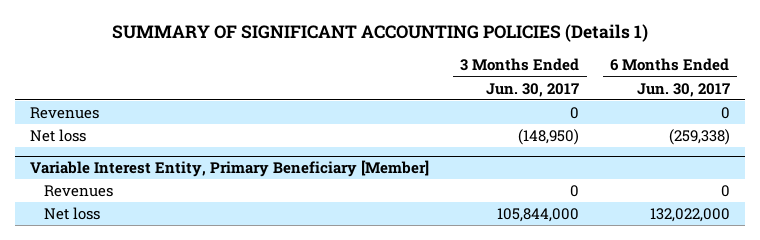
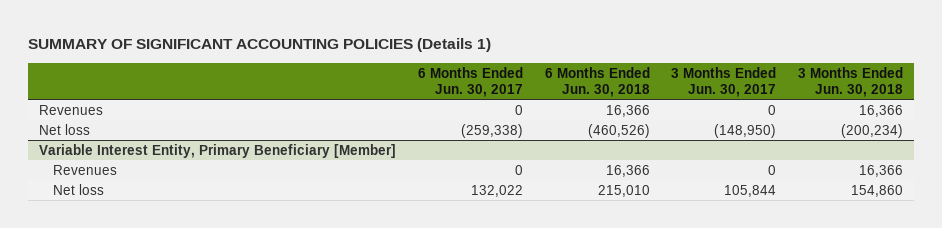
- | 3 Months Ended Jun. 30, 2017 | 6 Months Ended Jun. 30, 2017
+ | 6 Months Ended Jun. 30, 2017 | 6 Months Ended Jun. 30, 2018 | 3 Months Ended Jun. 30, 2017 | 3 Months Ended Jun. 30, 2018
@ Variable Interest Entity, Primary Beneficiary [Member]
- Net loss | 105,844,000 | 132,022,000
+ Net loss | 132,022 | 215,010 | 105,844 | 154,860

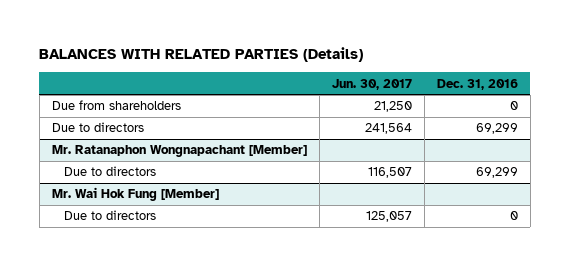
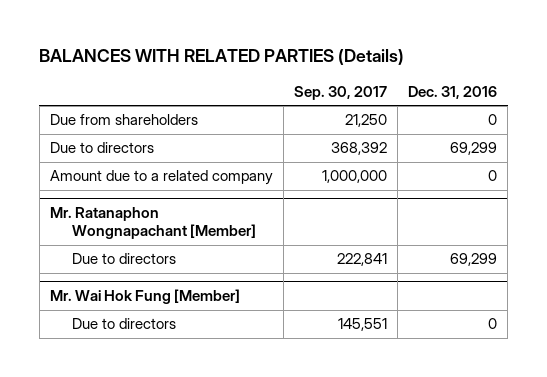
- | Jun. 30, 2017 | Dec. 31, 2016
+ | Sep. 30, 2017 | Dec. 31, 2016
+ Amount due to a related company | 1,000,000 | 0

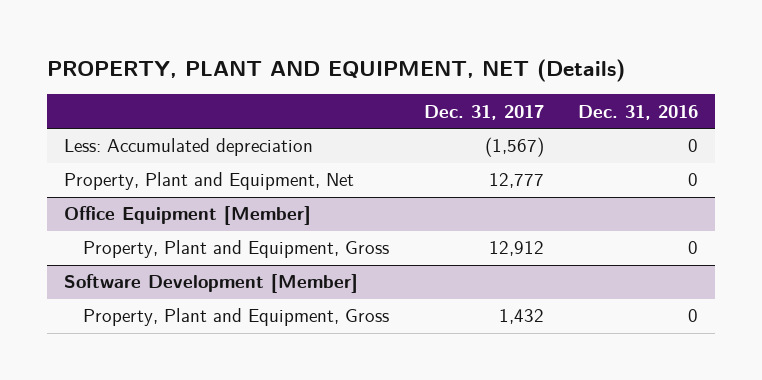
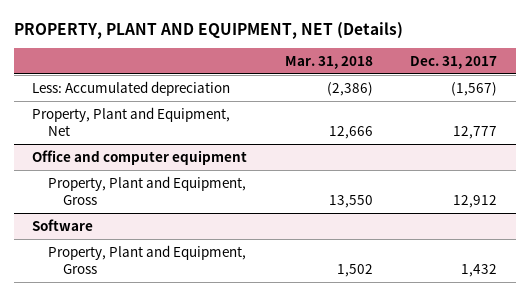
- | Dec. 31, 2017 | Dec. 31, 2016
+ | Mar. 31, 2018 | Dec. 31, 2017
- Office Equipment [Member]
+ Office and computer equipment
- Software Development [Member]
+ Software

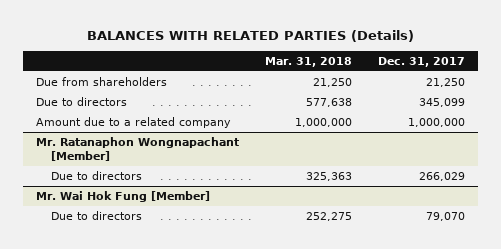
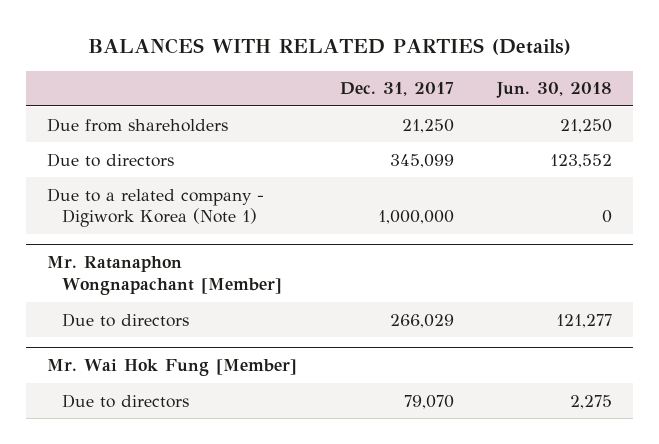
- | Mar. 31, 2018 | Dec. 31, 2017
+ | Dec. 31, 2017 | Jun. 30, 2018
- Amount due to a related company | 1,000,000 | 1,000,000
+ Due to a related company - Digiwork Korea (Note 1) | 1,000,000 | 0

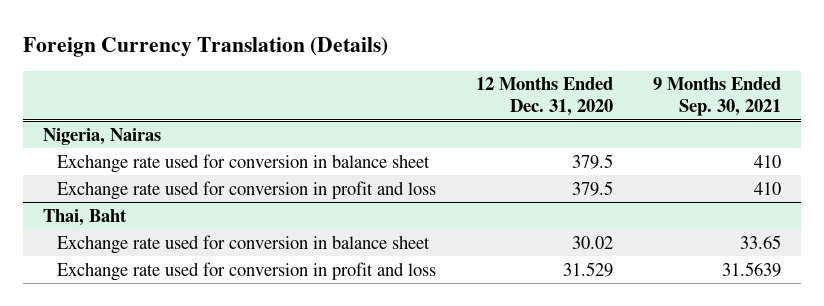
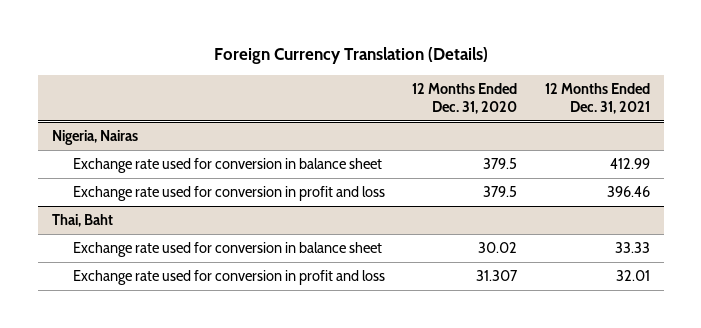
- | 12 Months Ended Dec. 31, 2020 | 9 Months Ended Sep. 30, 2021
+ | 12 Months Ended Dec. 31, 2020 | 12 Months Ended Dec. 31, 2021
@ Thai, Baht
- Exchange rate used for conversion in profit and loss | 31.529 | 31.5639
+ Exchange rate used for conversion in profit and loss | 31.307 | 32.01

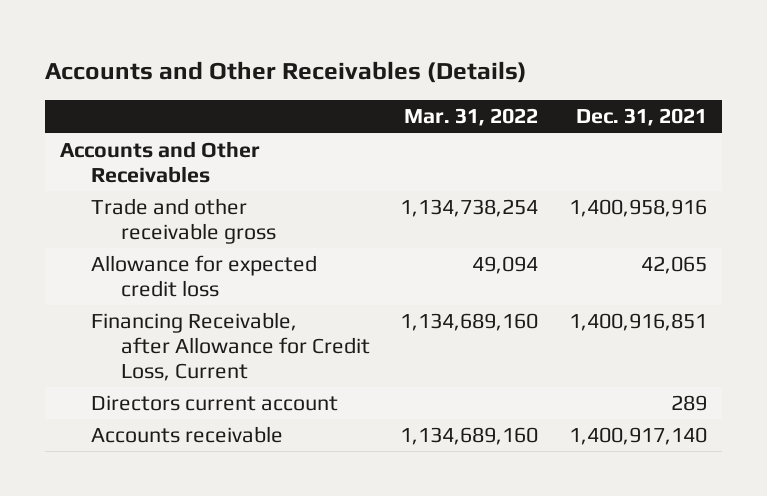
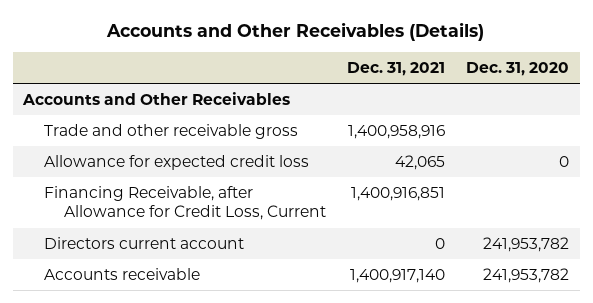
- | Mar. 31, 2022 | Dec. 31, 2021
+ | Dec. 31, 2021 | Dec. 31, 2020
- Directors current account | | 289
+ Directors current account | 0 | 241,953,782

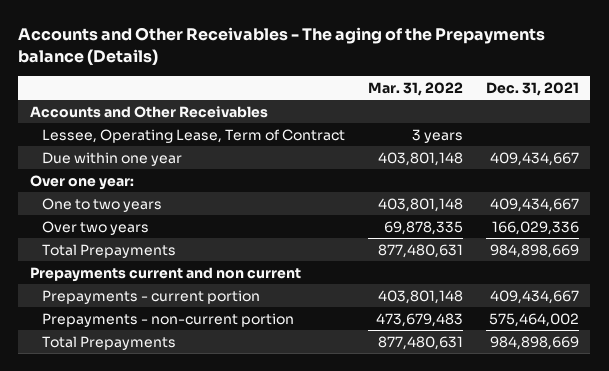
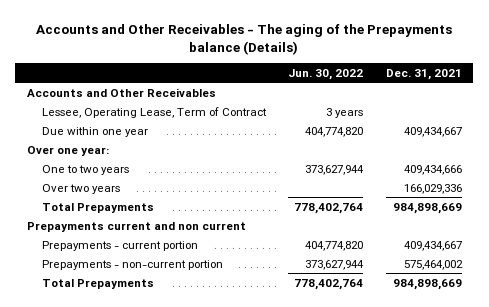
- | Mar. 31, 2022 | Dec. 31, 2021
+ | Jun. 30, 2022 | Dec. 31, 2021
- One to two years | 403,801,148 | 409,434,667
+ One to two years | 373,627,944 | 409,434,666

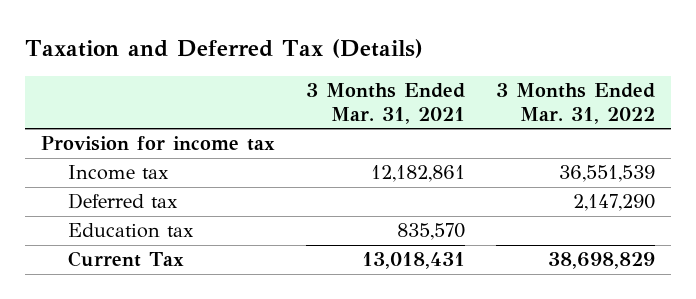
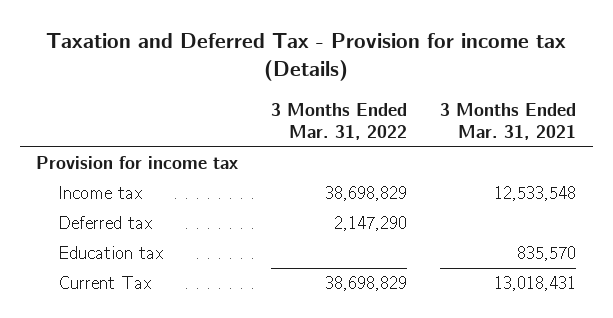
- Taxation and Deferred Tax (Details)
+ Taxation and Deferred Tax - Provision for income tax (Details)
- | 3 Months Ended Mar. 31, 2021 | 3 Months Ended Mar. 31, 2022
+ | 3 Months Ended Mar. 31, 2022 | 3 Months Ended Mar. 31, 2021
- Income tax | 12,182,861 | 36,551,539
+ Income tax | 38,698,829 | 12,533,548

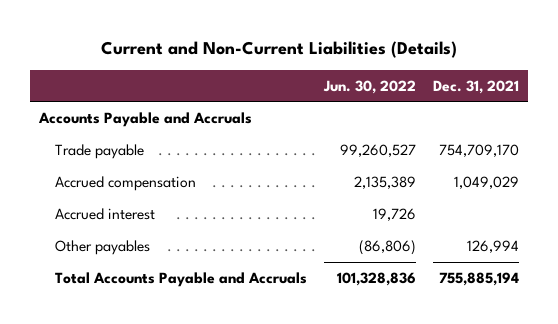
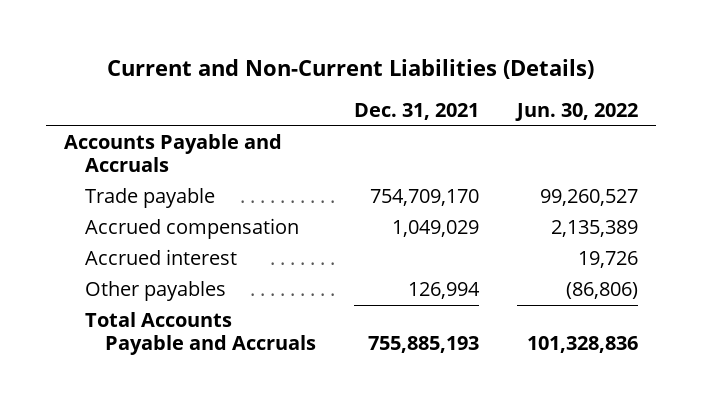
- | Jun. 30, 2022 | Dec. 31, 2021
+ | Dec. 31, 2021 | Jun. 30, 2022
- Total Accounts Payable and Accruals | 101,328,836 | 755,885,194
+ Total Accounts Payable and Accruals | 755,885,193 | 101,328,836

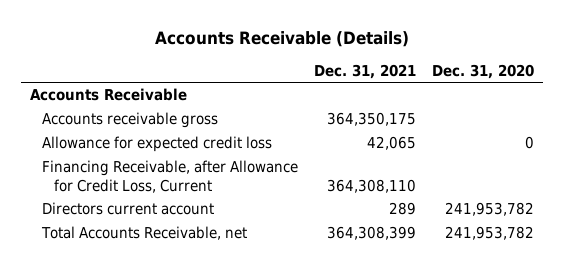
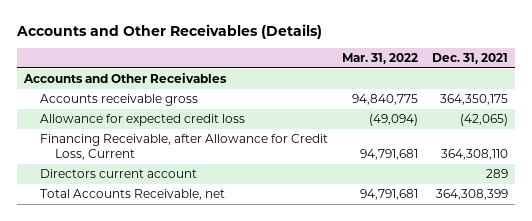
- Accounts Receivable (Details)
+ Accounts and Other Receivables (Details)
- | Dec. 31, 2021 | Dec. 31, 2020
+ | Mar. 31, 2022 | Dec. 31, 2021
- Accounts Receivable
+ Accounts and Other Receivables
- Allowance for expected credit loss | 42,065 | 0
+ Allowance for expected credit loss | (49,094) | (42,065)

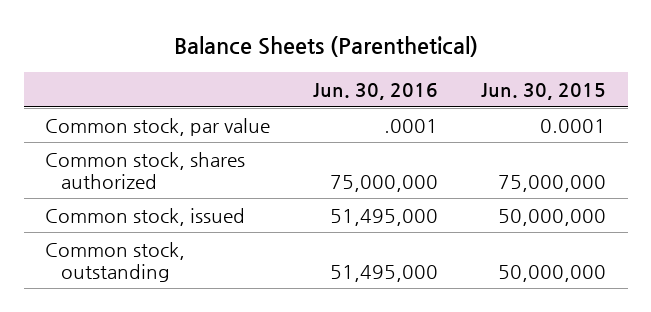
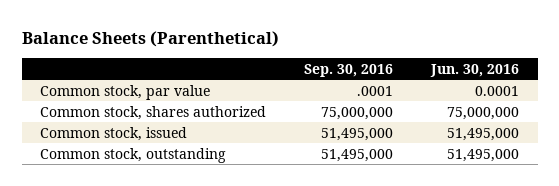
- | Jun. 30, 2016 | Jun. 30, 2015
+ | Sep. 30, 2016 | Jun. 30, 2016
- Common stock, par value | .0001 | 0.0001
+ Common stock, par value | .0001 | 0.0001

